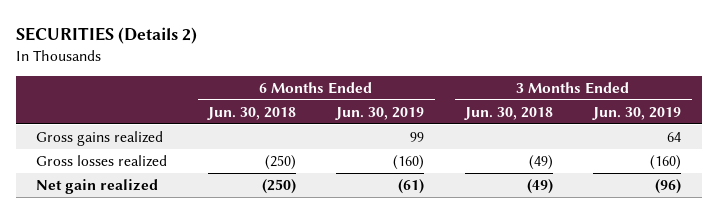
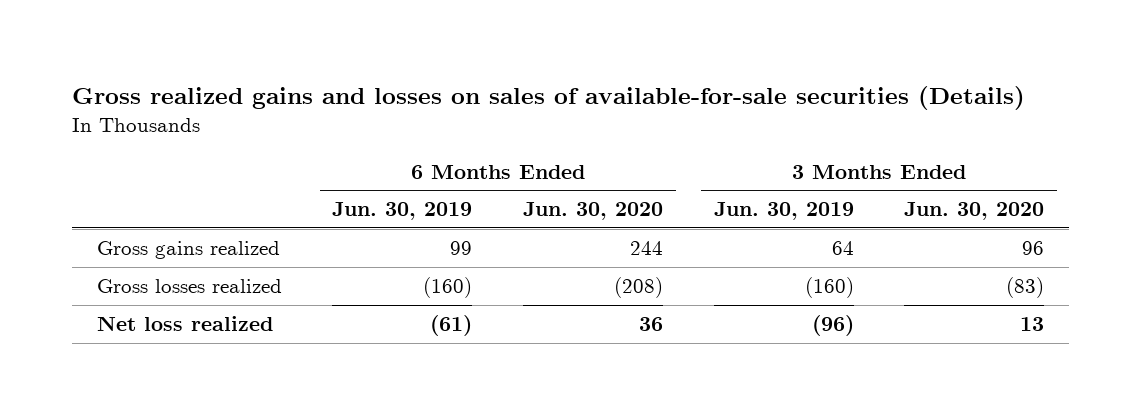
- SECURITIES (Details 2)
+ Gross realized gains and losses on sales of available-for-sale securities (Details)
- | 6 Months Ended Jun. 30, 2018 | 6 Months Ended Jun. 30, 2019 | 3 Months Ended Jun. 30, 2018 | 3 Months Ended Jun. 30, 2019
+ | 6 Months Ended Jun. 30, 2019 | 6 Months Ended Jun. 30, 2020 | 3 Months Ended Jun. 30, 2019 | 3 Months Ended Jun. 30, 2020
- Net gain realized | (250) | (61) | (49) | (96)
+ Net loss realized | (61) | 36 | (96) | 13

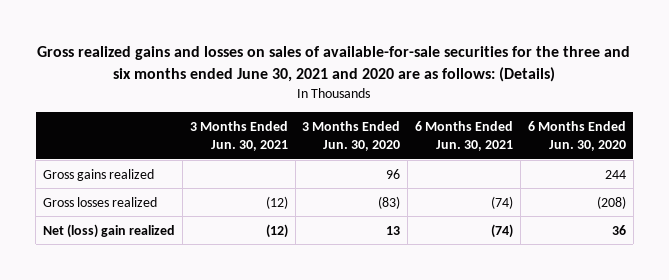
- Gross realized gains and losses on sales of available-for-sale securities (Details)
+ Gross realized gains and losses on sales of available-for-sale securities for the three and six months ended June 30, 2021 and 2020 are as follows: (Details)
- | 6 Months Ended Jun. 30, 2019 | 6 Months Ended Jun. 30, 2020 | 3 Months Ended Jun. 30, 2019 | 3 Months Ended Jun. 30, 2020
+ | 3 Months Ended Jun. 30, 2021 | 3 Months Ended Jun. 30, 2020 | 6 Months Ended Jun. 30, 2021 | 6 Months Ended Jun. 30, 2020
- Net loss realized | (61) | 36 | (96) | 13
+ Net (loss) gain realized | (12) | 13 | (74) | 36

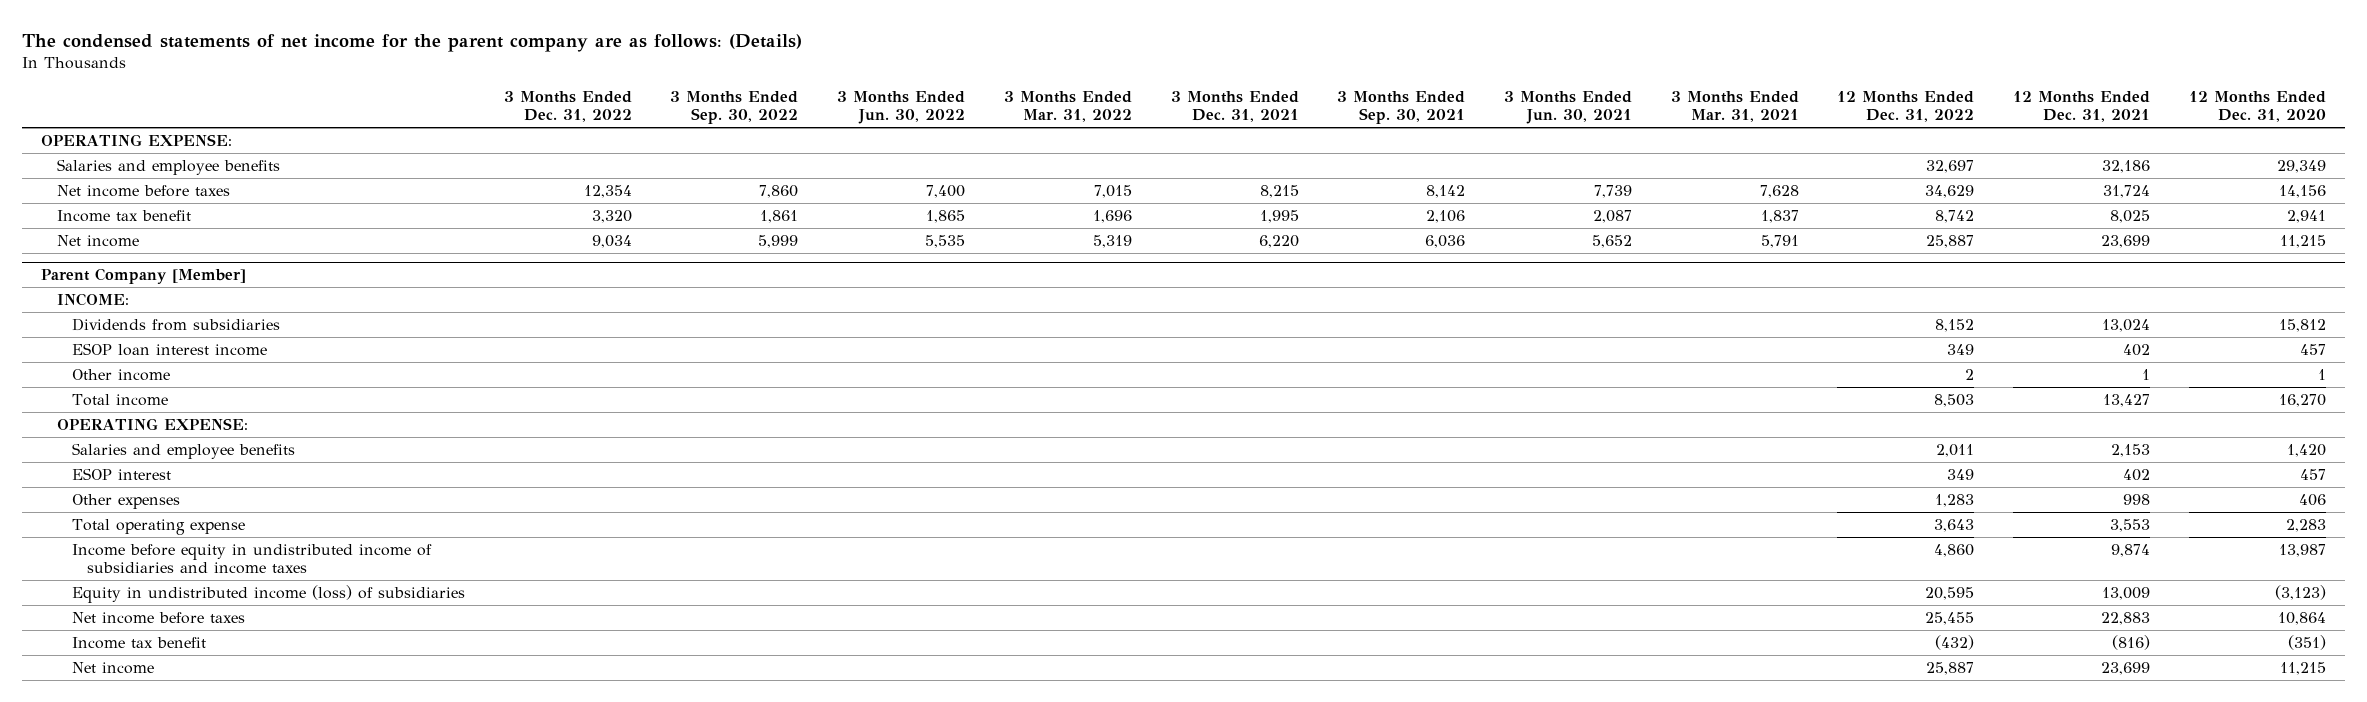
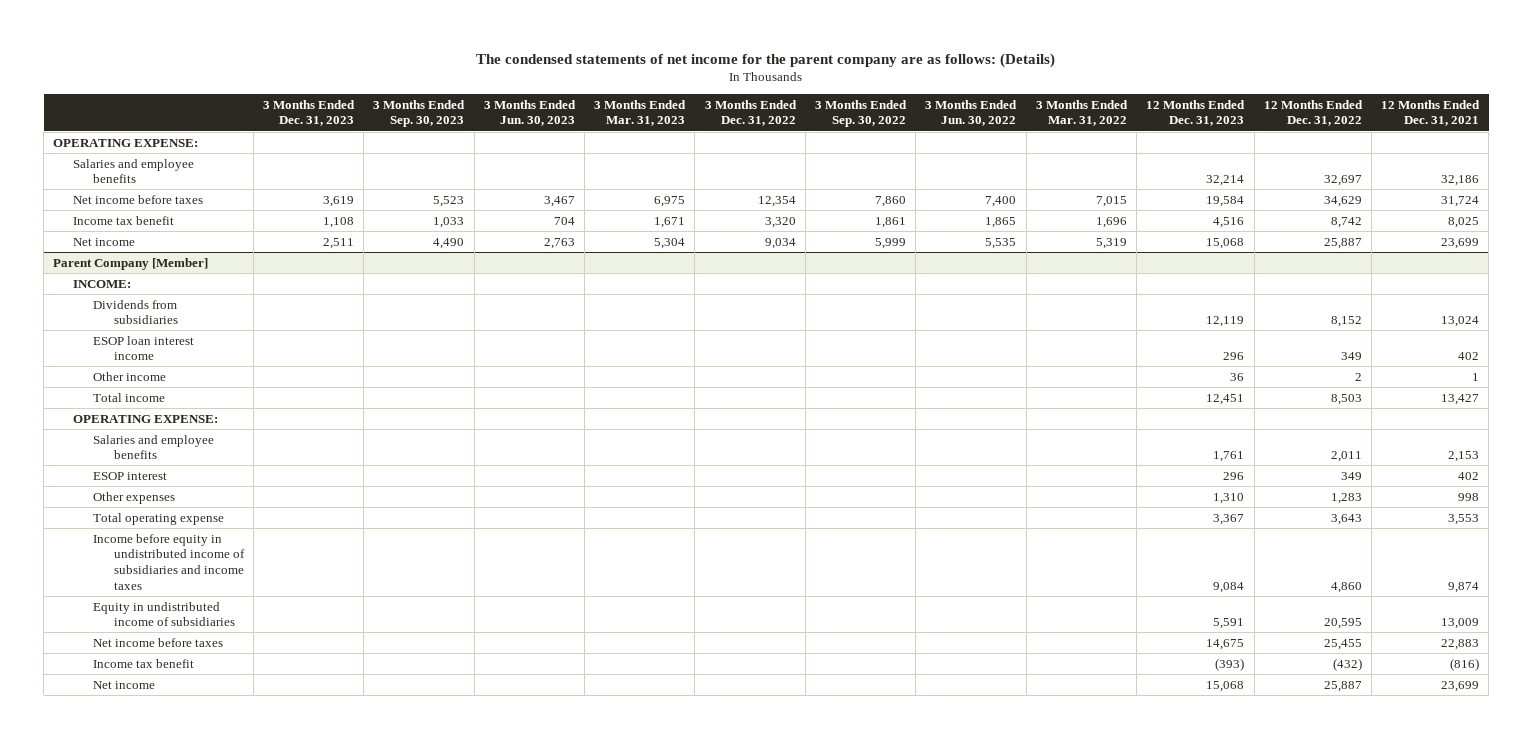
- | 3 Months Ended Dec. 31, 2022 | 3 Months Ended Sep. 30, 2022 | 3 Months Ended Jun. 30, 2022 | 3 Months Ended Mar. 31, 2022 | 3 Months Ended Dec. 31, 2021 | 3 Months Ended Sep. 30, 2021 | 3 Months Ended Jun. 30, 2021 | 3 Months Ended Mar. 31, 2021 | 12 Months Ended Dec. 31, 2022 | 12 Months Ended Dec. 31, 2021 | 12 Months Ended Dec. 31, 2020
+ | 3 Months Ended Dec. 31, 2023 | 3 Months Ended Sep. 30, 2023 | 3 Months Ended Jun. 30, 2023 | 3 Months Ended Mar. 31, 2023 | 3 Months Ended Dec. 31, 2022 | 3 Months Ended Sep. 30, 2022 | 3 Months Ended Jun. 30, 2022 | 3 Months Ended Mar. 31, 2022 | 12 Months Ended Dec. 31, 2023 | 12 Months Ended Dec. 31, 2022 | 12 Months Ended Dec. 31, 2021
@ Parent Company [Member]
- Equity in undistributed income (loss) of subsidiaries | | | | | | | | | 20,595 | 13,009 | (3,123)
+ Equity in undistributed income of subsidiaries | | | | | | | | | 5,591 | 20,595 | 13,009

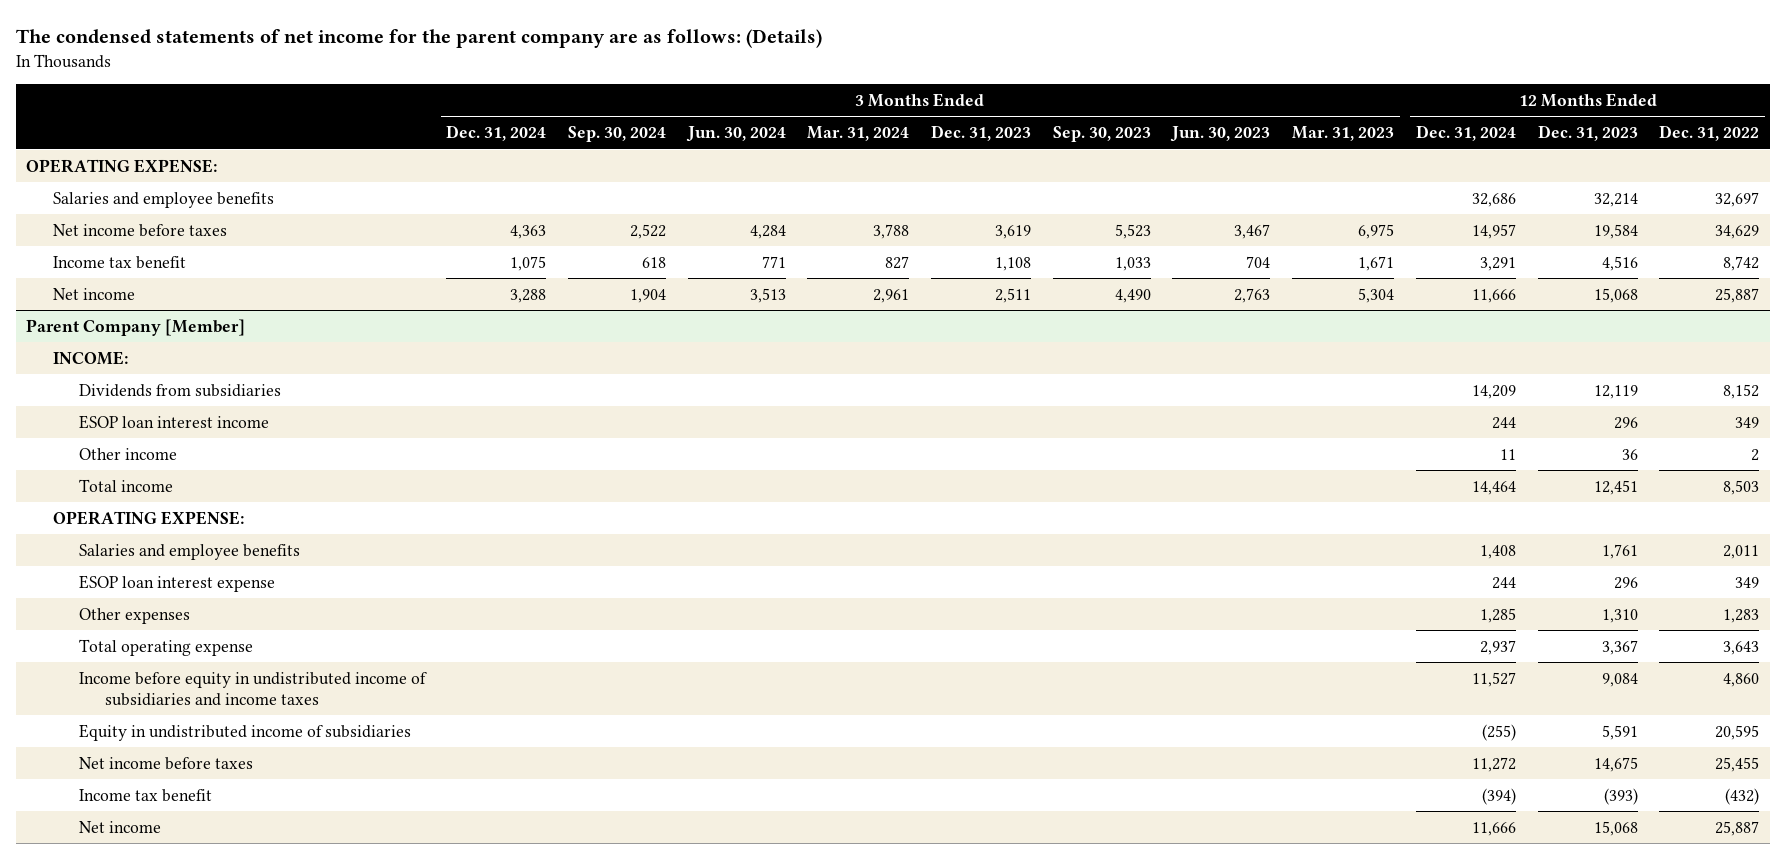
- | 3 Months Ended Dec. 31, 2023 | 3 Months Ended Sep. 30, 2023 | 3 Months Ended Jun. 30, 2023 | 3 Months Ended Mar. 31, 2023 | 3 Months Ended Dec. 31, 2022 | 3 Months Ended Sep. 30, 2022 | 3 Months Ended Jun. 30, 2022 | 3 Months Ended Mar. 31, 2022 | 12 Months Ended Dec. 31, 2023 | 12 Months Ended Dec. 31, 2022 | 12 Months Ended Dec. 31, 2021
+ | 3 Months Ended Dec. 31, 2024 | 3 Months Ended Sep. 30, 2024 | 3 Months Ended Jun. 30, 2024 | 3 Months Ended Mar. 31, 2024 | 3 Months Ended Dec. 31, 2023 | 3 Months Ended Sep. 30, 2023 | 3 Months Ended Jun. 30, 2023 | 3 Months Ended Mar. 31, 2023 | 12 Months Ended Dec. 31, 2024 | 12 Months Ended Dec. 31, 2023 | 12 Months Ended Dec. 31, 2022
@ Parent Company [Member]
- ESOP interest | | | | | | | | | 296 | 349 | 402
+ ESOP loan interest expense | | | | | | | | | 244 | 296 | 349

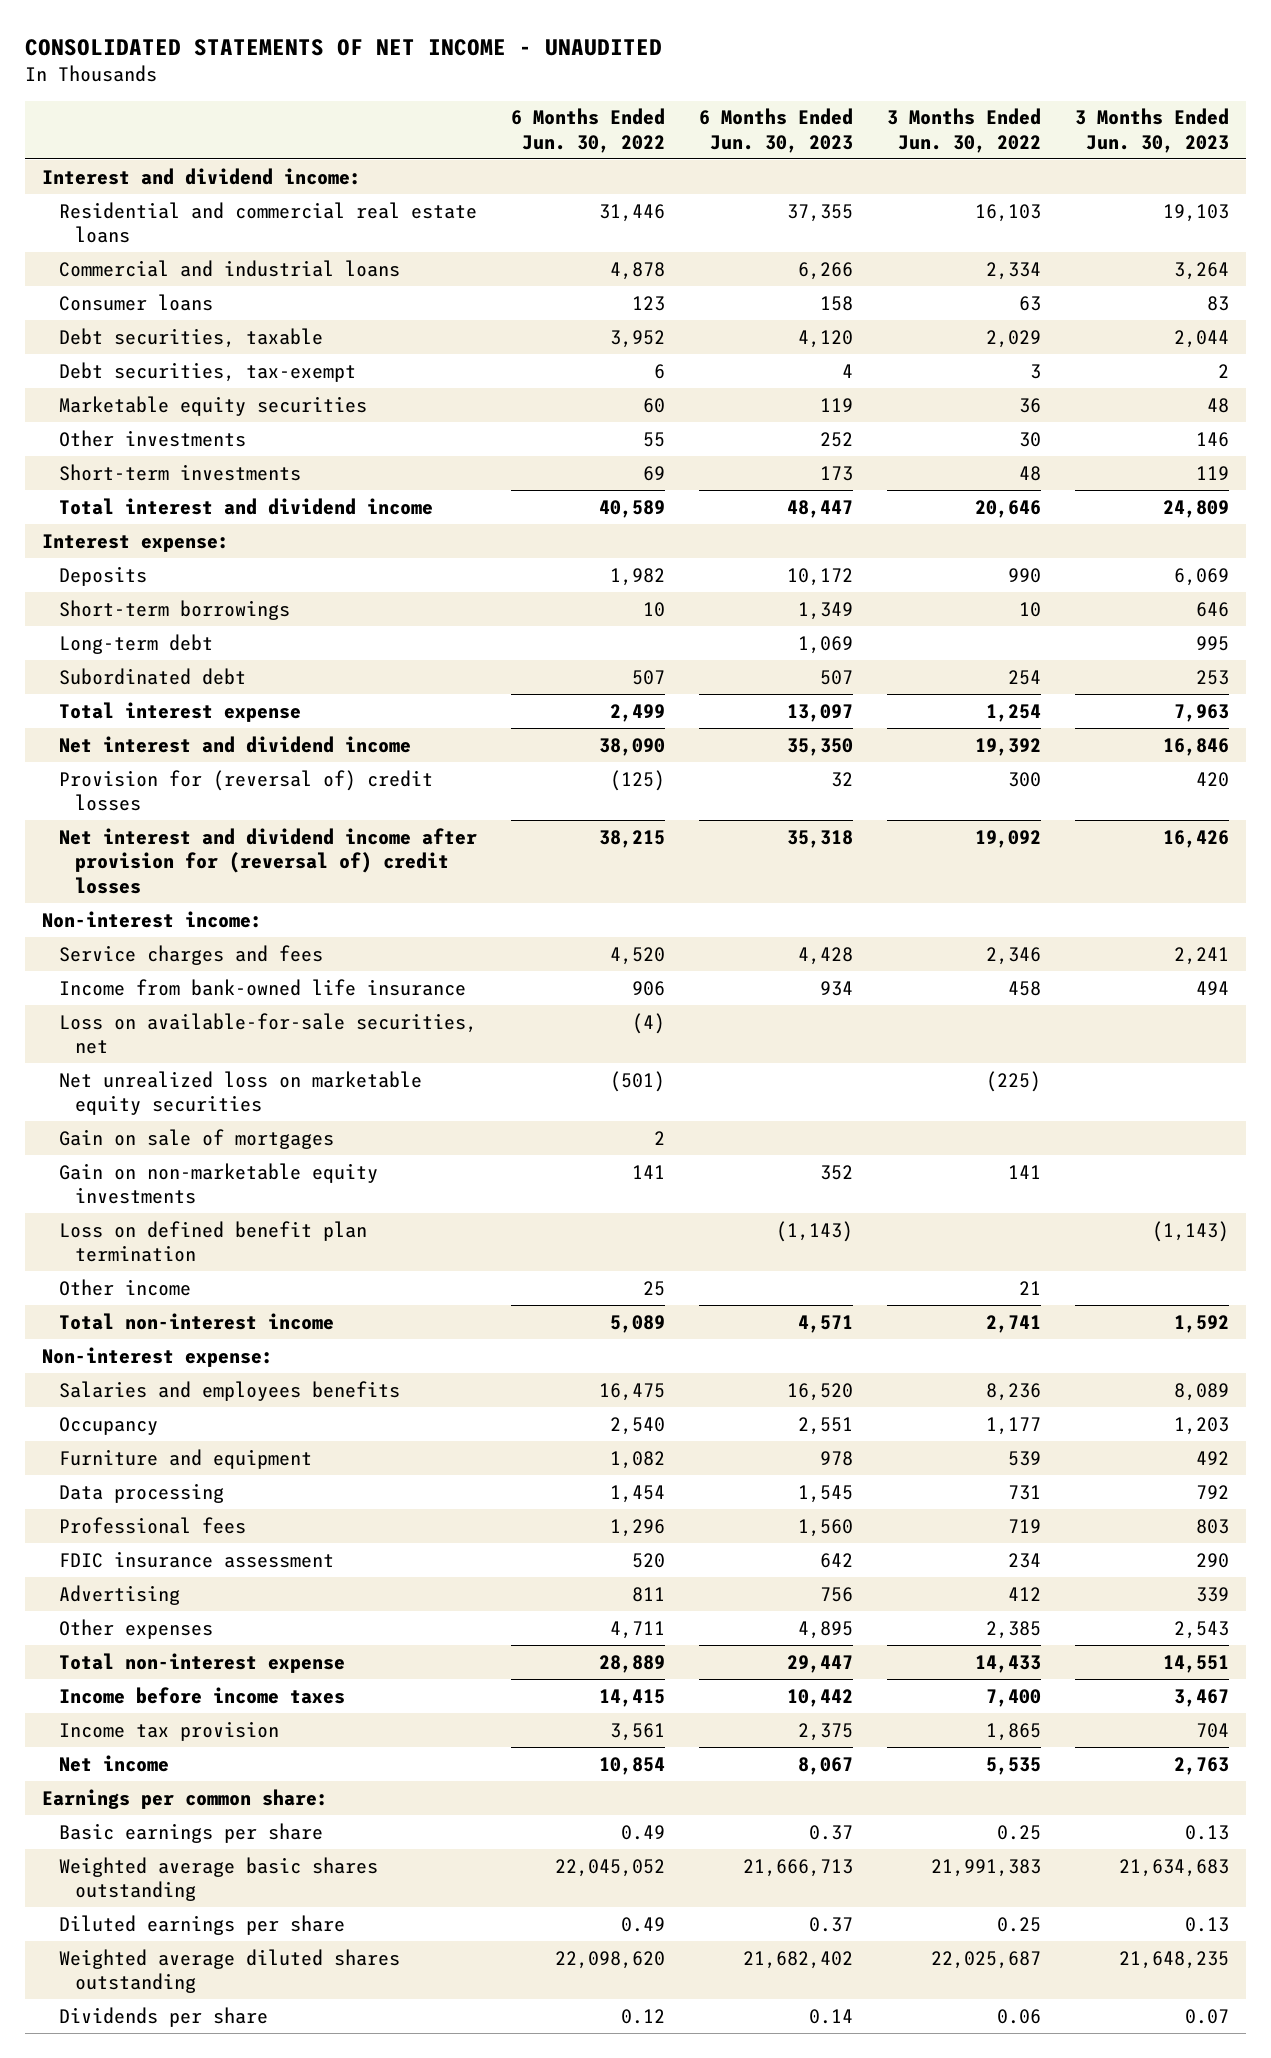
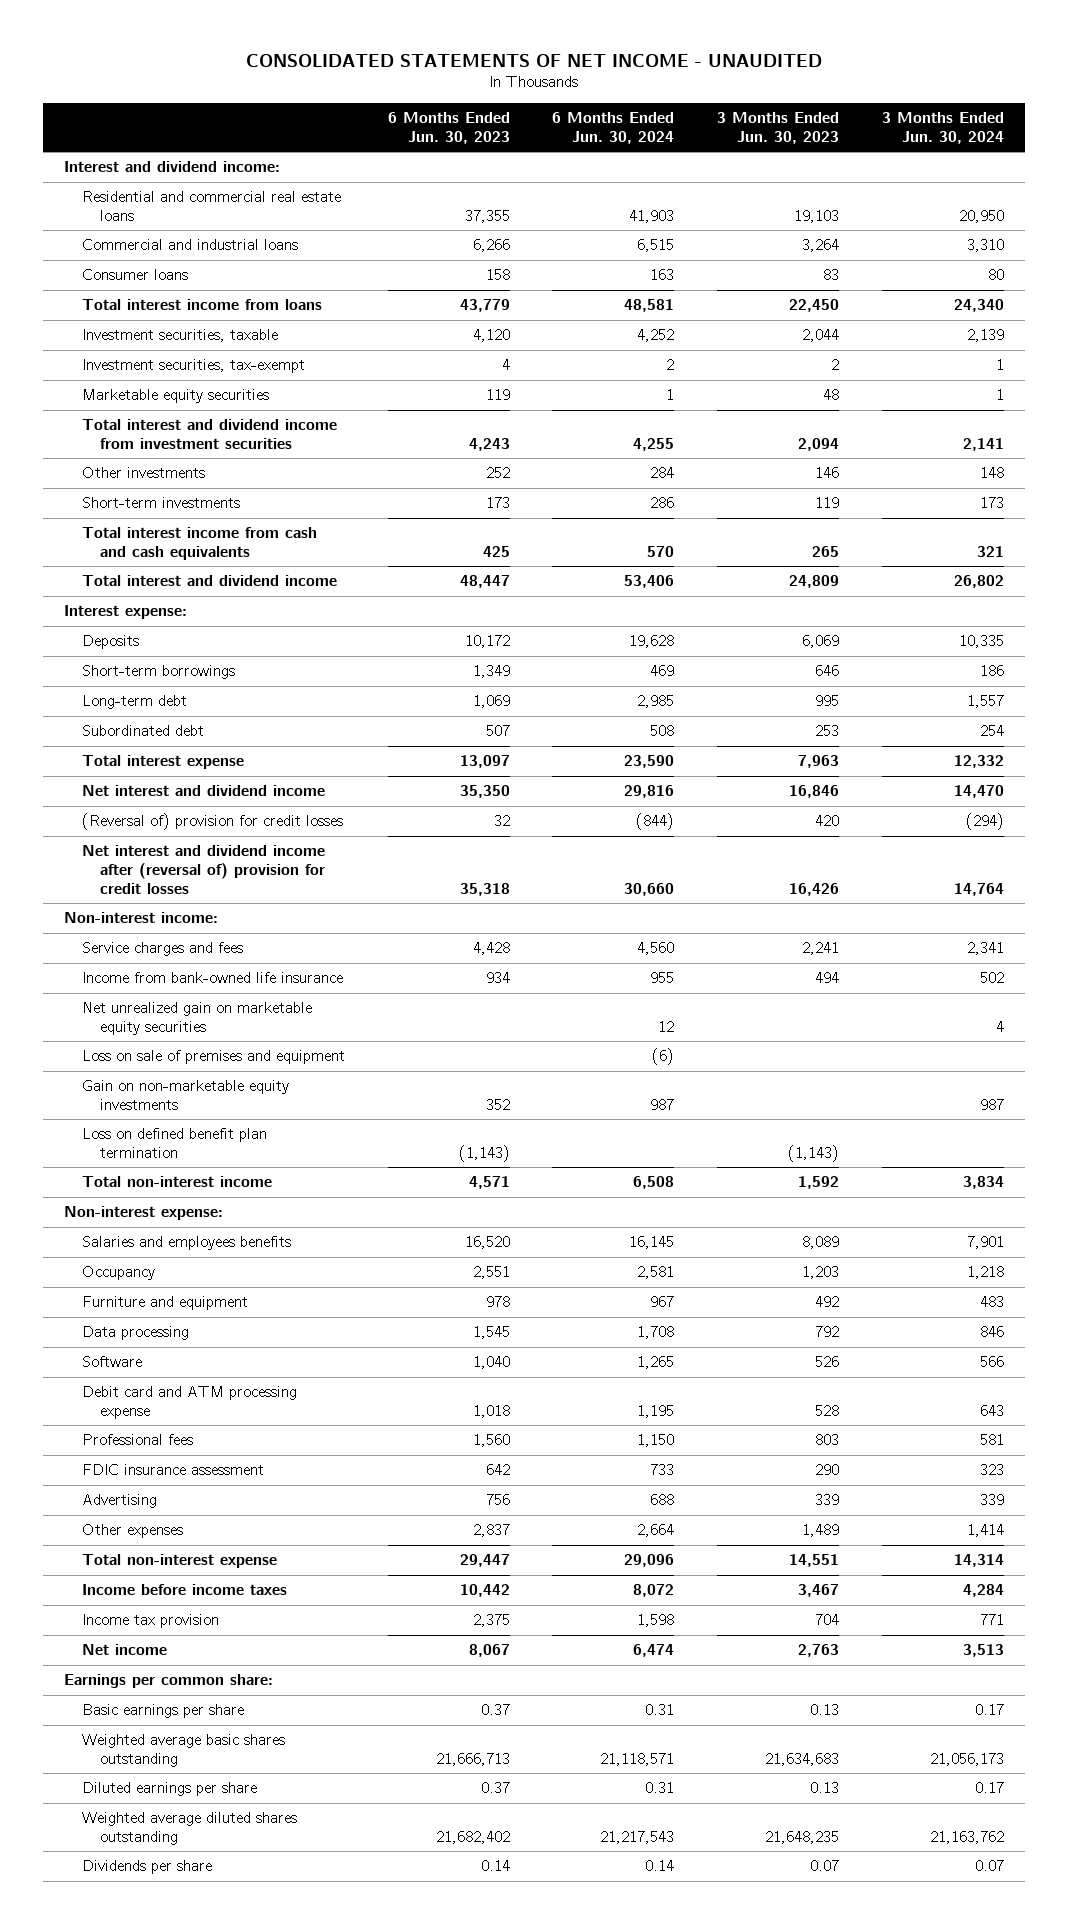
- | 6 Months Ended Jun. 30, 2022 | 6 Months Ended Jun. 30, 2023 | 3 Months Ended Jun. 30, 2022 | 3 Months Ended Jun. 30, 2023
+ | 6 Months Ended Jun. 30, 2023 | 6 Months Ended Jun. 30, 2024 | 3 Months Ended Jun. 30, 2023 | 3 Months Ended Jun. 30, 2024
- Debt securities, taxable | 3,952 | 4,120 | 2,029 | 2,044
- Debt securities, tax-exempt | 6 | 4 | 3 | 2
+ Total interest income from loans | 43,779 | 48,581 | 22,450 | 24,340
+ Investment securities, taxable | 4,120 | 4,252 | 2,044 | 2,139
+ Investment securities, tax-exempt | 4 | 2 | 2 | 1
+ Total interest and dividend income from investment securities | 4,243 | 4,255 | 2,094 | 2,141
+ Total interest income from cash and cash equivalents | 425 | 570 | 265 | 321
- Provision for (reversal of) credit losses | (125) | 32 | 300 | 420
- Net interest and dividend income after provision for (reversal of) credit losses | 38,215 | 35,318 | 19,092 | 16,426
+ (Reversal of) provision for credit losses | 32 | (844) | 420 | (294)
+ Net interest and dividend income after (reversal of) provision for credit losses | 35,318 | 30,660 | 16,426 | 14,764
- Loss on available-for-sale securities, net | (4) | | |
- Net unrealized loss on marketable equity securities | (501) | | (225) |
- Gain on sale of mortgages | 2 | | |
+ Net unrealized gain on marketable equity securities | | 12 | | 4
+ Loss on sale of premises and equipment | | (6) | |
- Other income | 25 | | 21 |
+ Software | 1,040 | 1,265 | 526 | 566
+ Debit card and ATM processing expense | 1,018 | 1,195 | 528 | 643
- Other expenses | 4,711 | 4,895 | 2,385 | 2,543
+ Other expenses | 2,837 | 2,664 | 1,489 | 1,414

